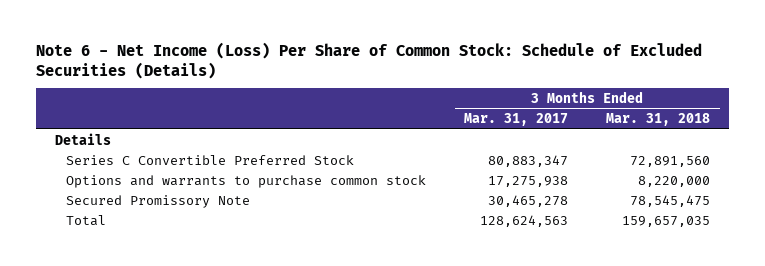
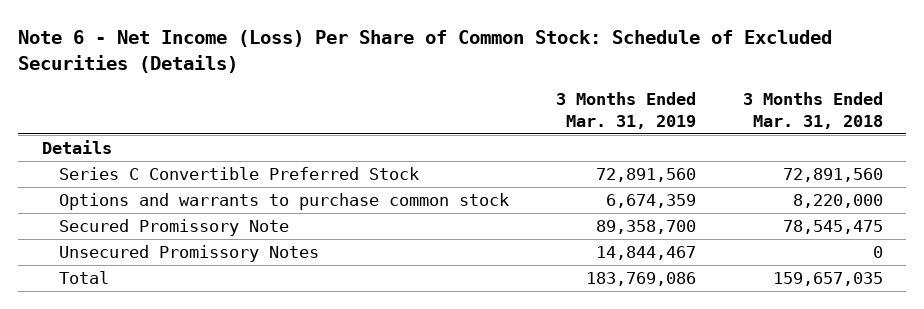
- | 3 Months Ended Mar. 31, 2017 | 3 Months Ended Mar. 31, 2018
+ | 3 Months Ended Mar. 31, 2019 | 3 Months Ended Mar. 31, 2018
+ Unsecured Promissory Notes | 14,844,467 | 0

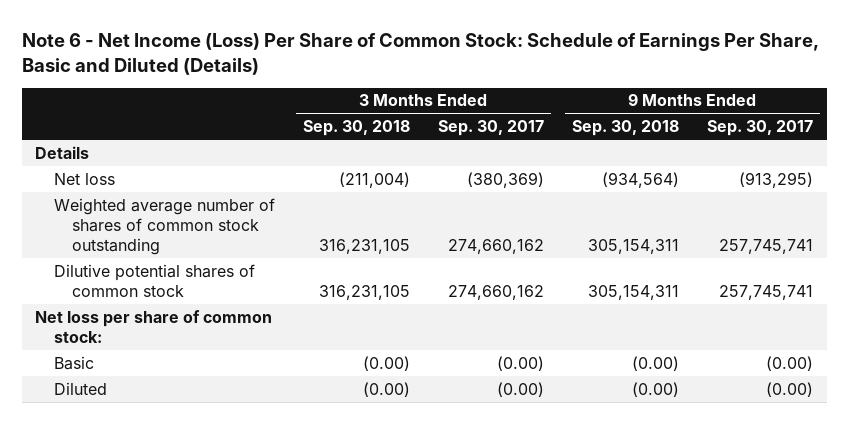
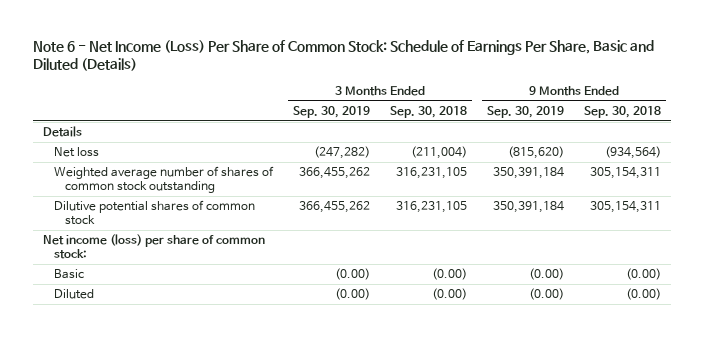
- | 3 Months Ended Sep. 30, 2018 | 3 Months Ended Sep. 30, 2017 | 9 Months Ended Sep. 30, 2018 | 9 Months Ended Sep. 30, 2017
+ | 3 Months Ended Sep. 30, 2019 | 3 Months Ended Sep. 30, 2018 | 9 Months Ended Sep. 30, 2019 | 9 Months Ended Sep. 30, 2018
- Net loss per share of common stock:
+ Net income (loss) per share of common stock:

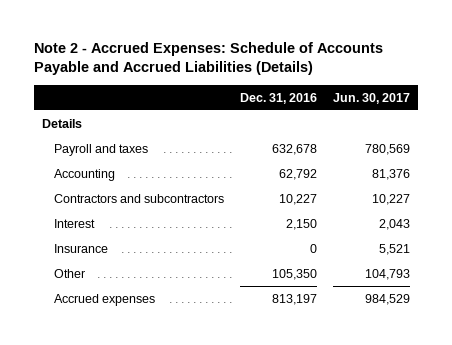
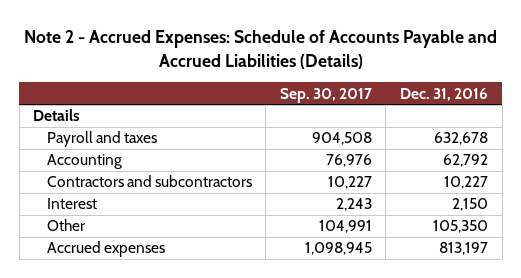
- | Dec. 31, 2016 | Jun. 30, 2017
+ | Sep. 30, 2017 | Dec. 31, 2016
- Insurance | 0 | 5,521

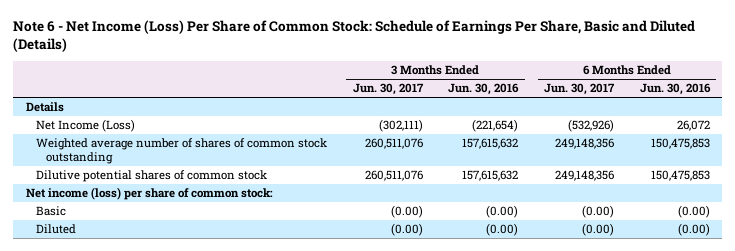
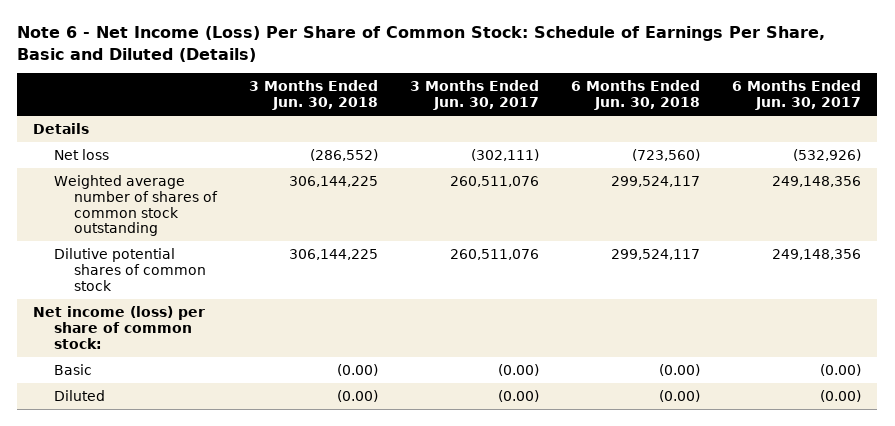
- | 3 Months Ended Jun. 30, 2017 | 3 Months Ended Jun. 30, 2016 | 6 Months Ended Jun. 30, 2017 | 6 Months Ended Jun. 30, 2016
+ | 3 Months Ended Jun. 30, 2018 | 3 Months Ended Jun. 30, 2017 | 6 Months Ended Jun. 30, 2018 | 6 Months Ended Jun. 30, 2017
- Net Income (Loss) | (302,111) | (221,654) | (532,926) | 26,072
+ Net loss | (286,552) | (302,111) | (723,560) | (532,926)

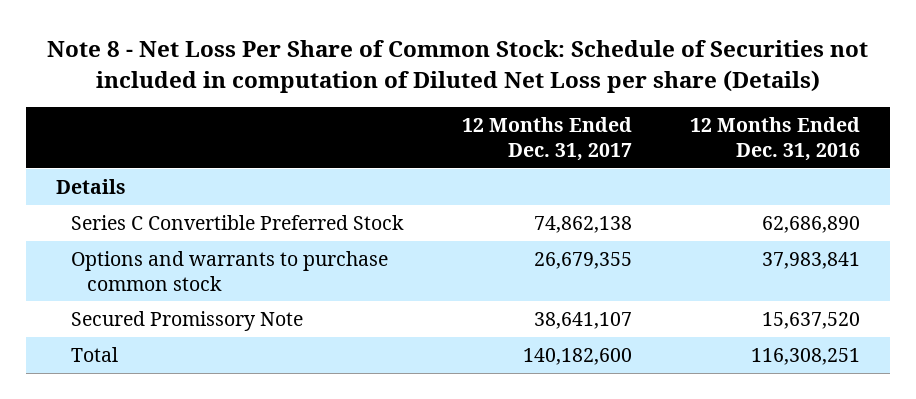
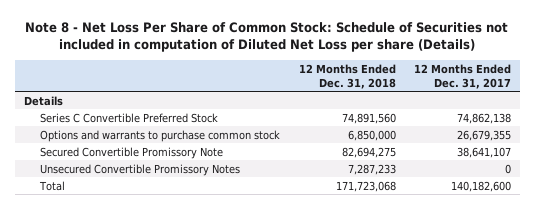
- | 12 Months Ended Dec. 31, 2017 | 12 Months Ended Dec. 31, 2016
+ | 12 Months Ended Dec. 31, 2018 | 12 Months Ended Dec. 31, 2017
- Secured Promissory Note | 38,641,107 | 15,637,520
+ Secured Convertible Promissory Note | 82,694,275 | 38,641,107
+ Unsecured Convertible Promissory Notes | 7,287,233 | 0

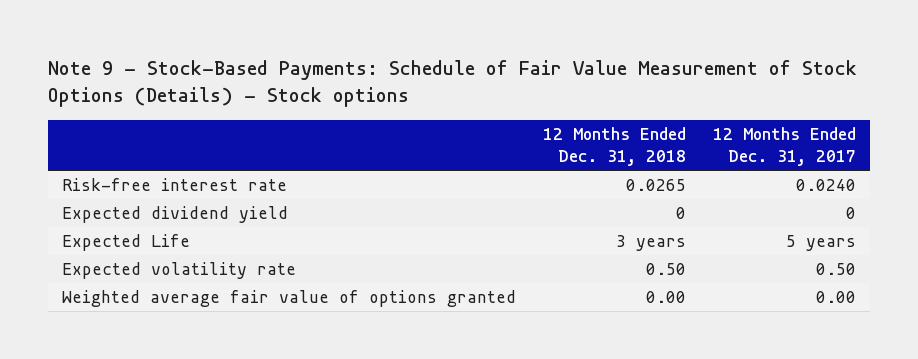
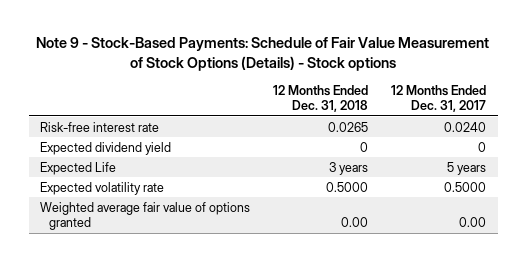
- Expected volatility rate | 0.50 | 0.50
+ Expected volatility rate | 0.5000 | 0.5000

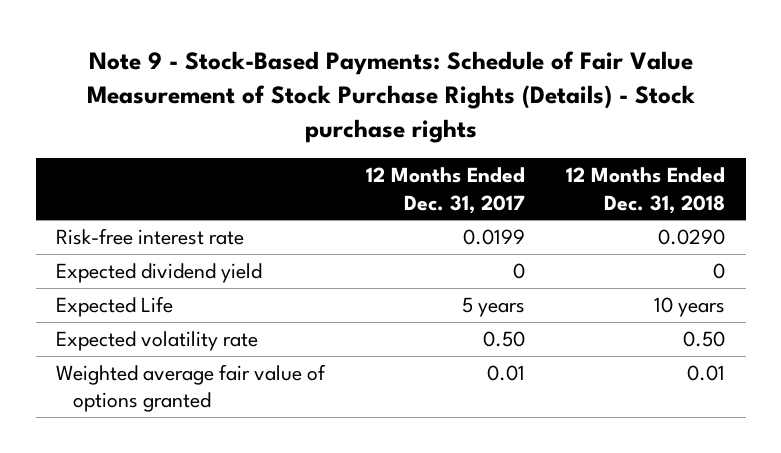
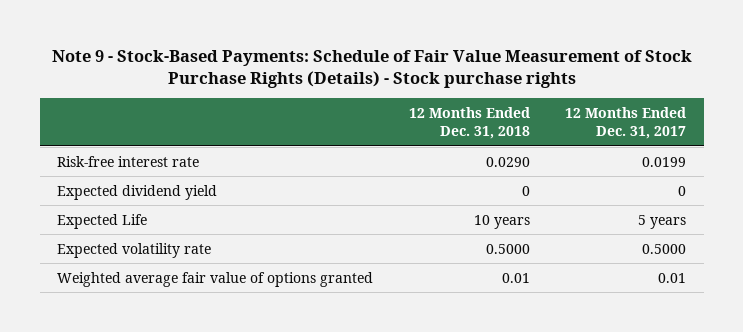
- | 12 Months Ended Dec. 31, 2017 | 12 Months Ended Dec. 31, 2018
+ | 12 Months Ended Dec. 31, 2018 | 12 Months Ended Dec. 31, 2017
- Expected volatility rate | 0.50 | 0.50
+ Expected volatility rate | 0.5000 | 0.5000

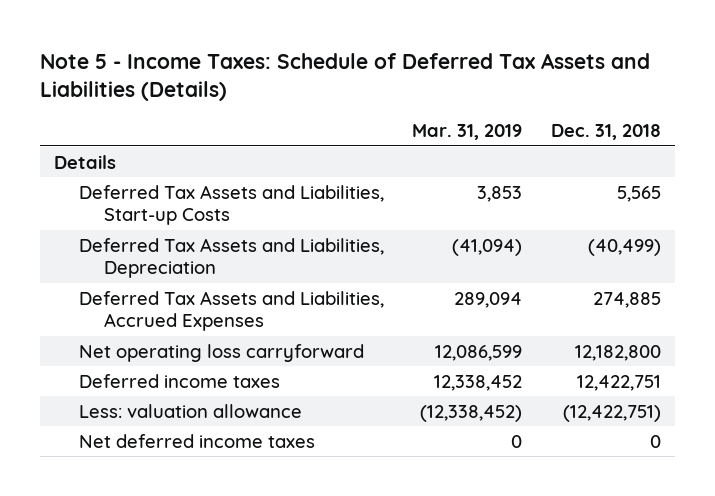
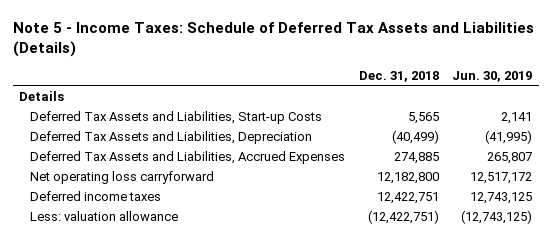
- | Mar. 31, 2019 | Dec. 31, 2018
+ | Dec. 31, 2018 | Jun. 30, 2019
- Net deferred income taxes | 0 | 0

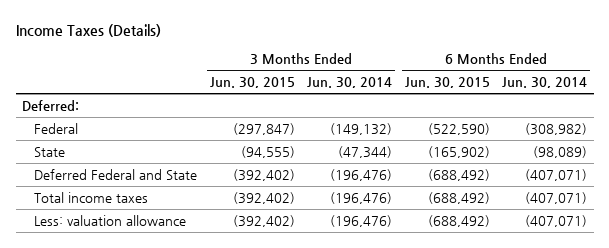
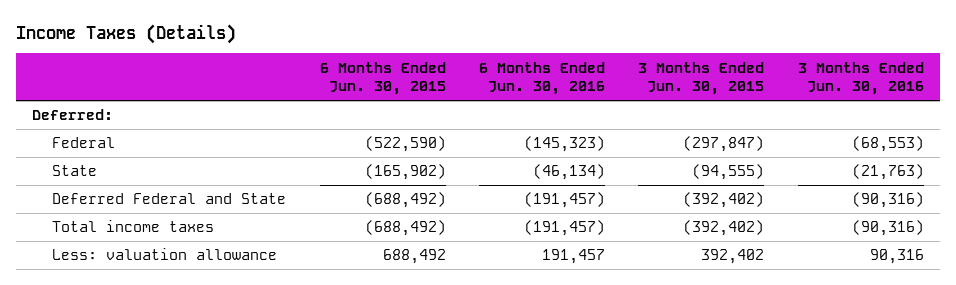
- | 3 Months Ended Jun. 30, 2015 | 3 Months Ended Jun. 30, 2014 | 6 Months Ended Jun. 30, 2015 | 6 Months Ended Jun. 30, 2014
+ | 6 Months Ended Jun. 30, 2015 | 6 Months Ended Jun. 30, 2016 | 3 Months Ended Jun. 30, 2015 | 3 Months Ended Jun. 30, 2016
- Less: valuation allowance | (392,402) | (196,476) | (688,492) | (407,071)
+ Less: valuation allowance | 688,492 | 191,457 | 392,402 | 90,316

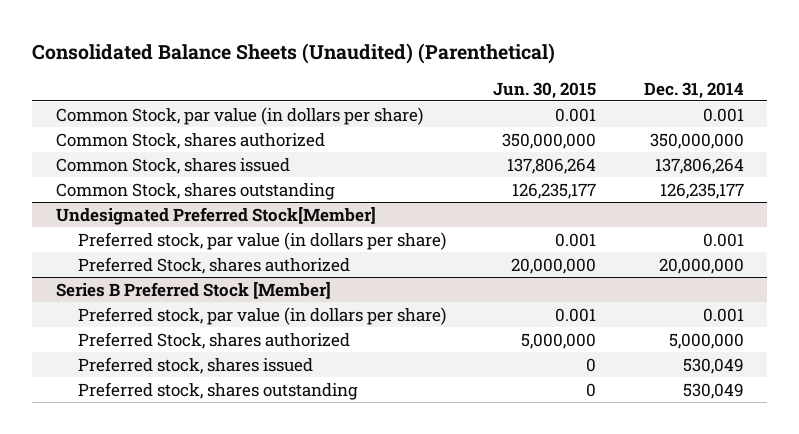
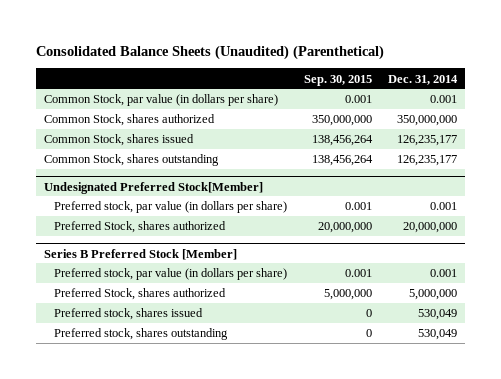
- | Jun. 30, 2015 | Dec. 31, 2014
+ | Sep. 30, 2015 | Dec. 31, 2014
- Common Stock, shares issued | 137,806,264 | 137,806,264
+ Common Stock, shares issued | 138,456,264 | 126,235,177

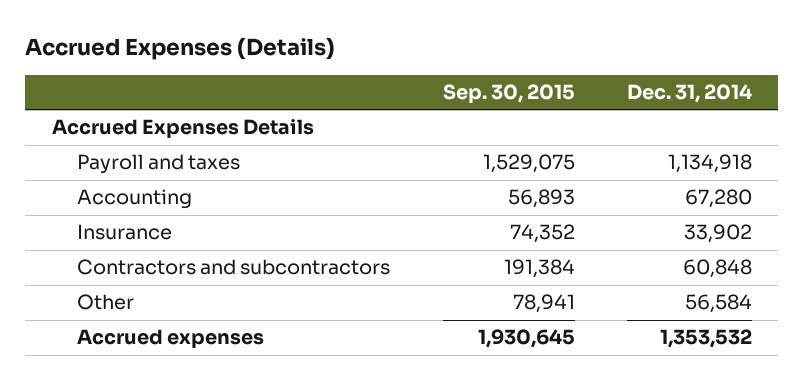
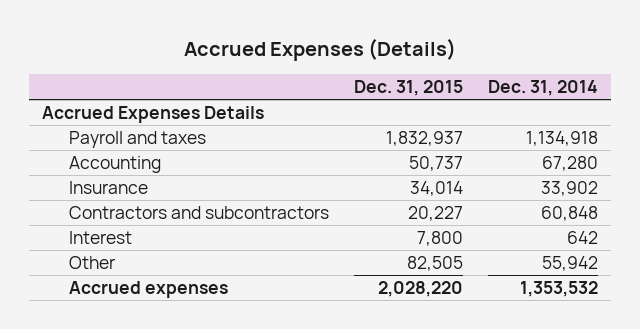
- | Sep. 30, 2015 | Dec. 31, 2014
+ | Dec. 31, 2015 | Dec. 31, 2014
- Other | 78,941 | 56,584
+ Interest | 7,800 | 642
+ Other | 82,505 | 55,942

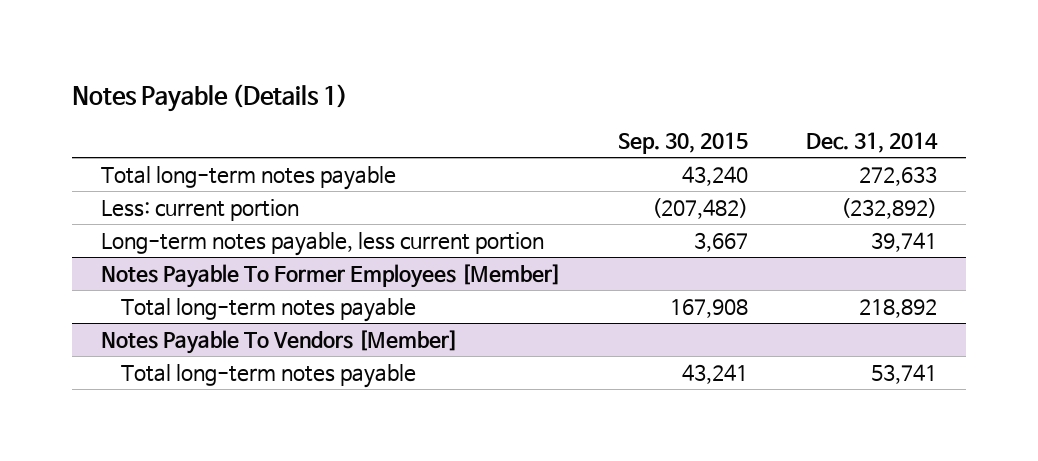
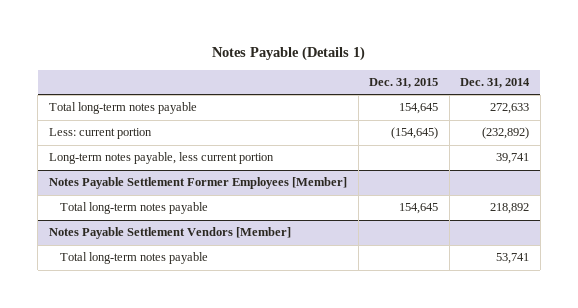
- | Sep. 30, 2015 | Dec. 31, 2014
+ | Dec. 31, 2015 | Dec. 31, 2014
- Notes Payable To Former Employees [Member]
+ Notes Payable Settlement Former Employees [Member]
- Notes Payable To Vendors [Member]
+ Notes Payable Settlement Vendors [Member]

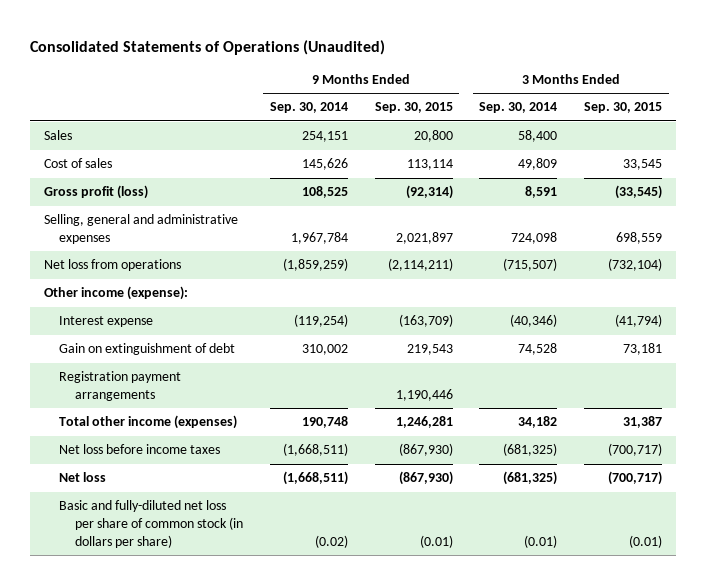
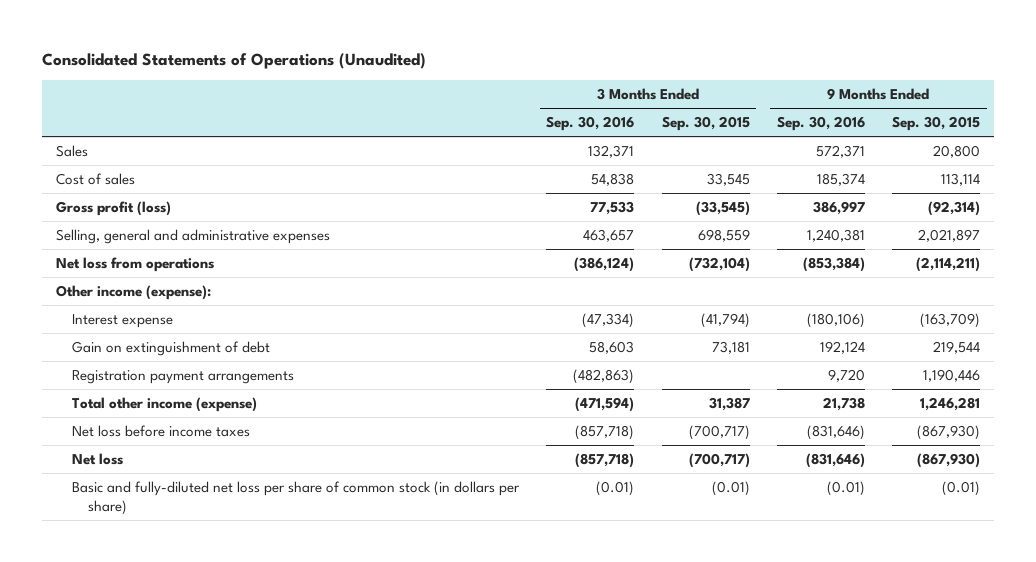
- | 9 Months Ended Sep. 30, 2014 | 9 Months Ended Sep. 30, 2015 | 3 Months Ended Sep. 30, 2014 | 3 Months Ended Sep. 30, 2015
+ | 3 Months Ended Sep. 30, 2016 | 3 Months Ended Sep. 30, 2015 | 9 Months Ended Sep. 30, 2016 | 9 Months Ended Sep. 30, 2015
- Gain on extinguishment of debt | 310,002 | 219,543 | 74,528 | 73,181
+ Gain on extinguishment of debt | 58,603 | 73,181 | 192,124 | 219,544
- Total other income (expenses) | 190,748 | 1,246,281 | 34,182 | 31,387
+ Total other income (expense) | (471,594) | 31,387 | 21,738 | 1,246,281

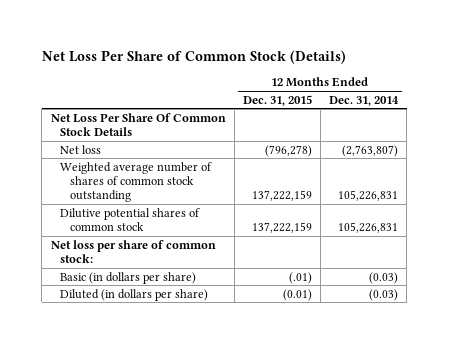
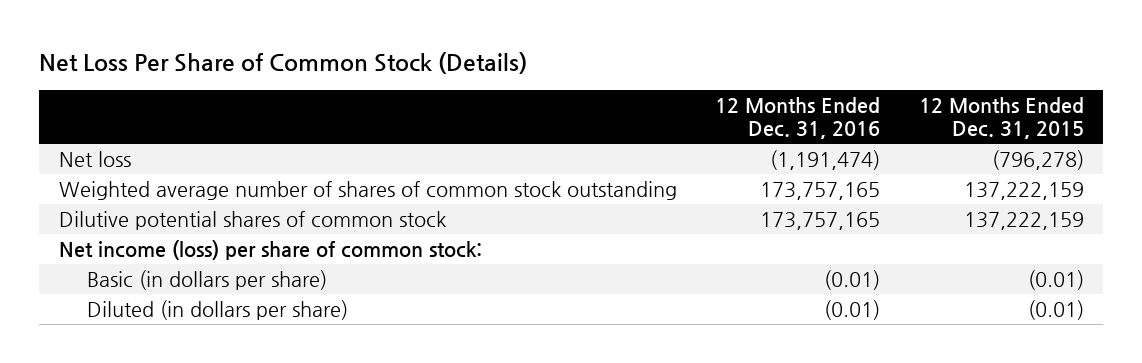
- | 12 Months Ended Dec. 31, 2015 | 12 Months Ended Dec. 31, 2014
+ | 12 Months Ended Dec. 31, 2016 | 12 Months Ended Dec. 31, 2015
- Net Loss Per Share Of Common Stock Details
- Net loss per share of common stock:
- Basic (in dollars per share) | (.01) | (0.03)
+ Net income (loss) per share of common stock:
+ Basic (in dollars per share) | (0.01) | (0.01)

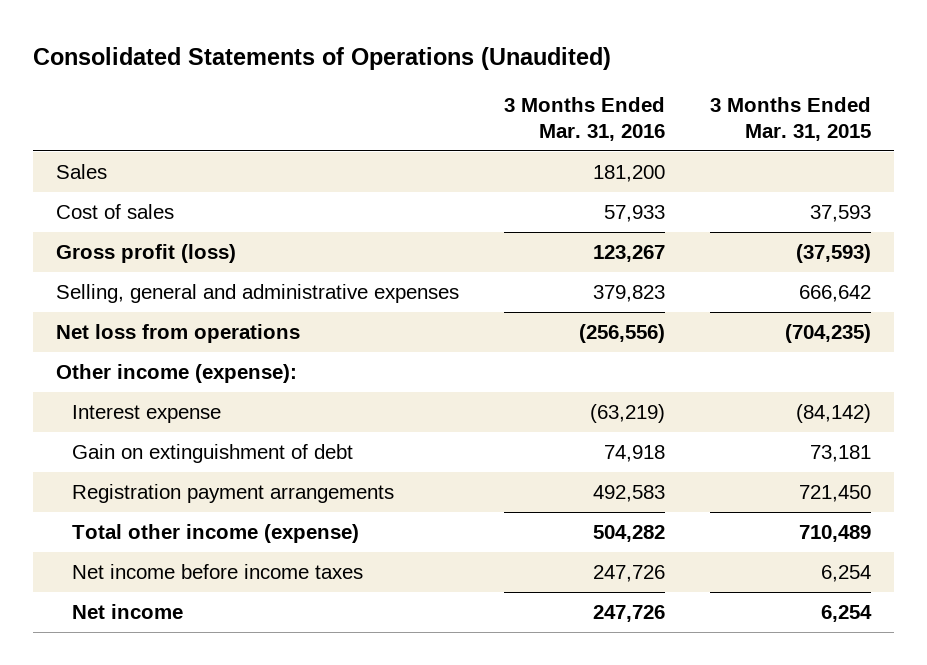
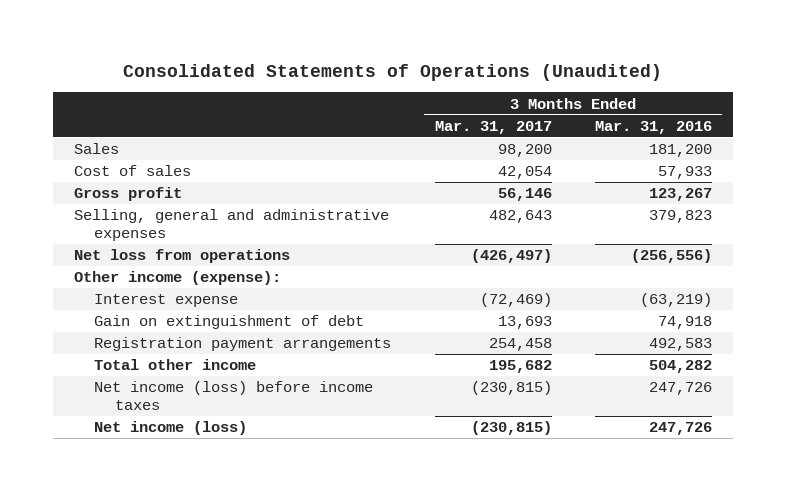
- | 3 Months Ended Mar. 31, 2016 | 3 Months Ended Mar. 31, 2015
+ | 3 Months Ended Mar. 31, 2017 | 3 Months Ended Mar. 31, 2016
- Gross profit (loss) | 123,267 | (37,593)
+ Gross profit | 56,146 | 123,267
- Total other income (expense) | 504,282 | 710,489
- Net income before income taxes | 247,726 | 6,254
- Net income | 247,726 | 6,254
+ Total other income | 195,682 | 504,282
+ Net income (loss) before income taxes | (230,815) | 247,726
+ Net income (loss) | (230,815) | 247,726

